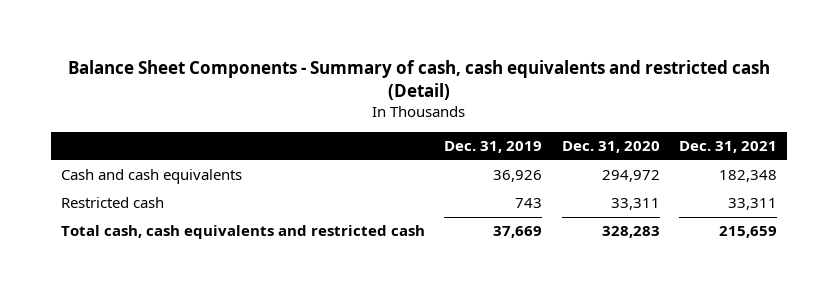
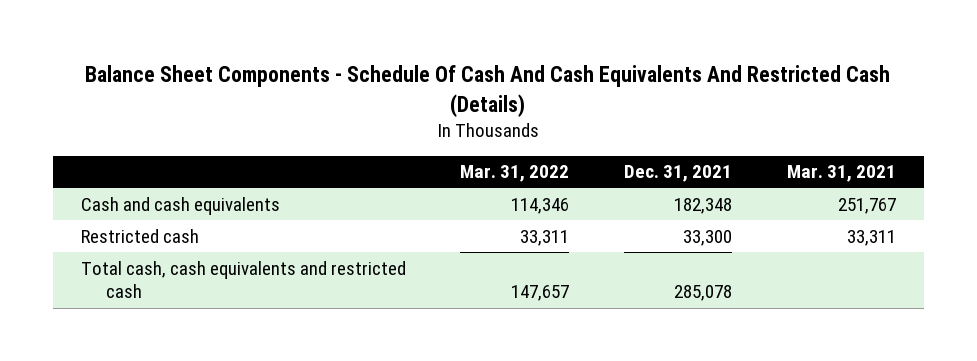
- Balance Sheet Components - Summary of cash, cash equivalents and restricted cash (Detail)
+ Balance Sheet Components - Schedule Of Cash And Cash Equivalents And Restricted Cash (Details)
- | Dec. 31, 2019 | Dec. 31, 2020 | Dec. 31, 2021
+ | Mar. 31, 2022 | Dec. 31, 2021 | Mar. 31, 2021
- Restricted cash | 743 | 33,311 | 33,311
- Total cash, cash equivalents and restricted cash | 37,669 | 328,283 | 215,659
+ Restricted cash | 33,311 | 33,300 | 33,311
+ Total cash, cash equivalents and restricted cash | 147,657 | 285,078 |

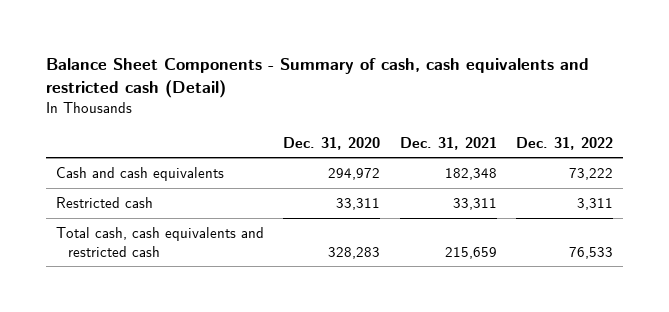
- Balance Sheet Components - Schedule Of Cash And Cash Equivalents And Restricted Cash (Details)
+ Balance Sheet Components - Summary of cash, cash equivalents and restricted cash (Detail)
- | Mar. 31, 2022 | Dec. 31, 2021 | Mar. 31, 2021
+ | Dec. 31, 2020 | Dec. 31, 2021 | Dec. 31, 2022
- Restricted cash | 33,311 | 33,300 | 33,311
- Total cash, cash equivalents and restricted cash | 147,657 | 285,078 |
+ Restricted cash | 33,311 | 33,311 | 3,311
+ Total cash, cash equivalents and restricted cash | 328,283 | 215,659 | 76,533

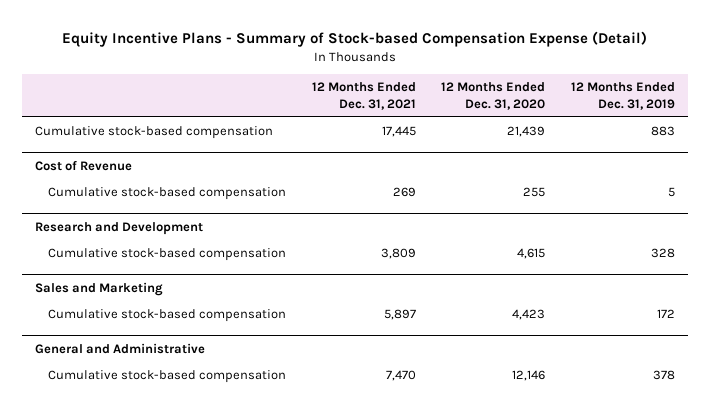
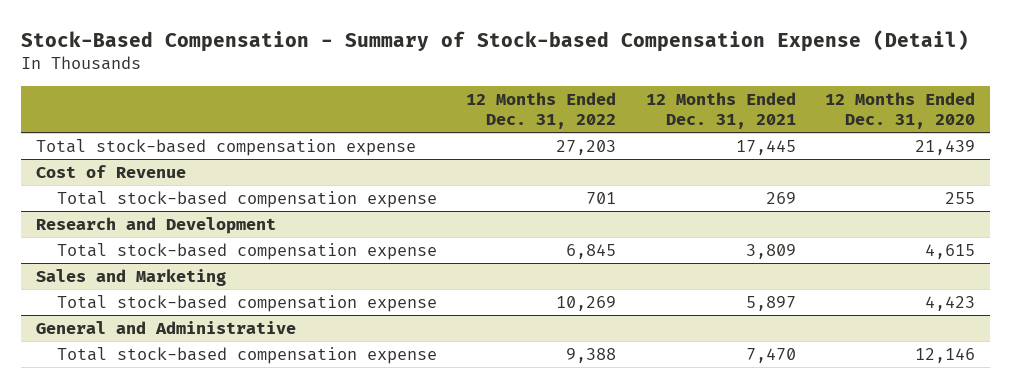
- Equity Incentive Plans - Summary of Stock-based Compensation Expense (Detail)
+ Stock-Based Compensation - Summary of Stock-based Compensation Expense (Detail)
- | 12 Months Ended Dec. 31, 2021 | 12 Months Ended Dec. 31, 2020 | 12 Months Ended Dec. 31, 2019
+ | 12 Months Ended Dec. 31, 2022 | 12 Months Ended Dec. 31, 2021 | 12 Months Ended Dec. 31, 2020
- Cumulative stock-based compensation | 17,445 | 21,439 | 883
+ Total stock-based compensation expense | 27,203 | 17,445 | 21,439
@ Cost of Revenue
- Cumulative stock-based compensation | 269 | 255 | 5
+ Total stock-based compensation expense | 701 | 269 | 255
@ Research and Development
- Cumulative stock-based compensation | 3,809 | 4,615 | 328
+ Total stock-based compensation expense | 6,845 | 3,809 | 4,615
@ Sales and Marketing
- Cumulative stock-based compensation | 5,897 | 4,423 | 172
+ Total stock-based compensation expense | 10,269 | 5,897 | 4,423
@ General and Administrative
- Cumulative stock-based compensation | 7,470 | 12,146 | 378
+ Total stock-based compensation expense | 9,388 | 7,470 | 12,146

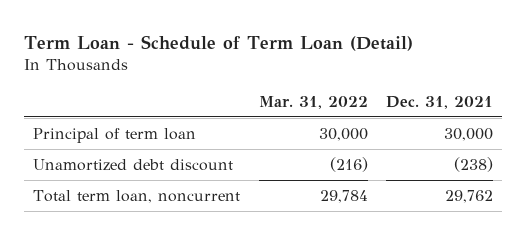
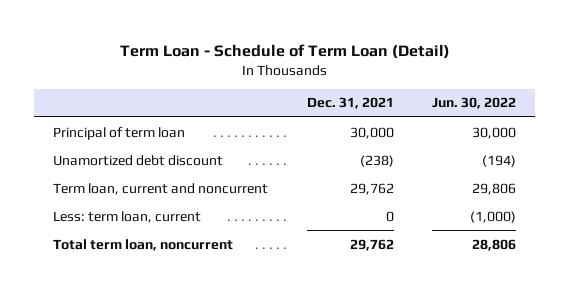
- | Mar. 31, 2022 | Dec. 31, 2021
+ | Dec. 31, 2021 | Jun. 30, 2022
+ Term loan, current and noncurrent | 29,762 | 29,806
+ Less: term loan, current | 0 | (1,000)

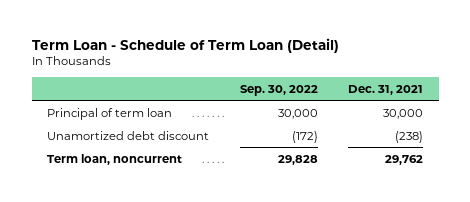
- | Dec. 31, 2021 | Jun. 30, 2022
+ | Sep. 30, 2022 | Dec. 31, 2021
- Term loan, current and noncurrent | 29,762 | 29,806
- Less: term loan, current | 0 | (1,000)
- Total term loan, noncurrent | 29,762 | 28,806
+ Term loan, noncurrent | 29,828 | 29,762

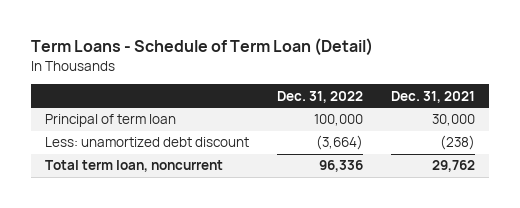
- Term Loan - Schedule of Term Loan (Detail)
+ Term Loans - Schedule of Term Loan (Detail)
- | Sep. 30, 2022 | Dec. 31, 2021
+ | Dec. 31, 2022 | Dec. 31, 2021
- Unamortized debt discount | (172) | (238)
- Term loan, noncurrent | 29,828 | 29,762
+ Less: unamortized debt discount | (3,664) | (238)
+ Total term loan, noncurrent | 96,336 | 29,762

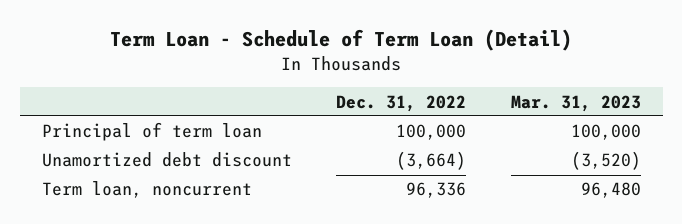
- Term Loans - Schedule of Term Loan (Detail)
+ Term Loan - Schedule of Term Loan (Detail)
- | Dec. 31, 2022 | Dec. 31, 2021
+ | Dec. 31, 2022 | Mar. 31, 2023
- Less: unamortized debt discount | (3,664) | (238)
- Total term loan, noncurrent | 96,336 | 29,762
+ Unamortized debt discount | (3,664) | (3,520)
+ Term loan, noncurrent | 96,336 | 96,480

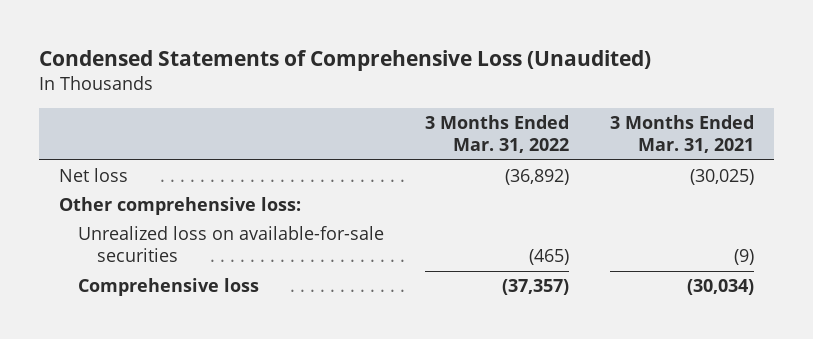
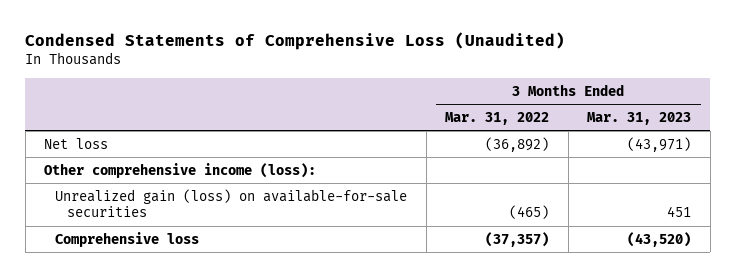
- | 3 Months Ended Mar. 31, 2022 | 3 Months Ended Mar. 31, 2021
+ | 3 Months Ended Mar. 31, 2022 | 3 Months Ended Mar. 31, 2023
- Other comprehensive loss:
- Unrealized loss on available-for-sale securities | (465) | (9)
+ Other comprehensive income (loss):
+ Unrealized gain (loss) on available-for-sale securities | (465) | 451

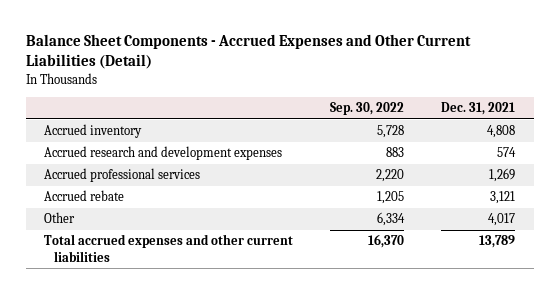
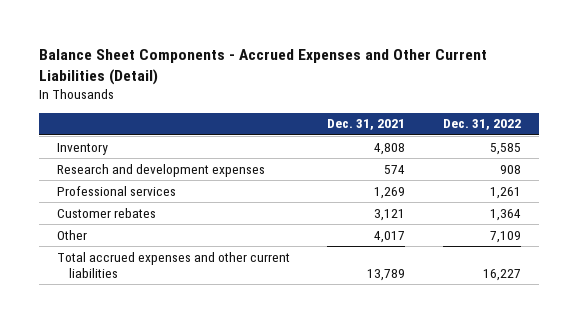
- | Sep. 30, 2022 | Dec. 31, 2021
+ | Dec. 31, 2021 | Dec. 31, 2022
- Accrued inventory | 5,728 | 4,808
- Accrued research and development expenses | 883 | 574
- Accrued professional services | 2,220 | 1,269
- Accrued rebate | 1,205 | 3,121
+ Inventory | 4,808 | 5,585
+ Research and development expenses | 574 | 908
+ Professional services | 1,269 | 1,261
+ Customer rebates | 3,121 | 1,364

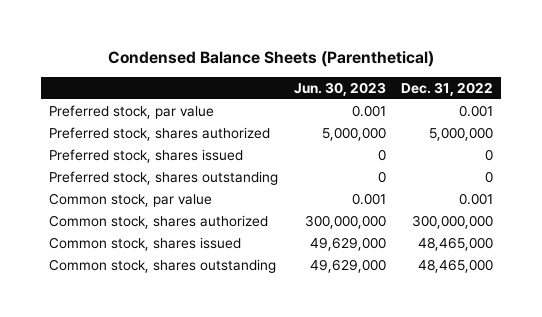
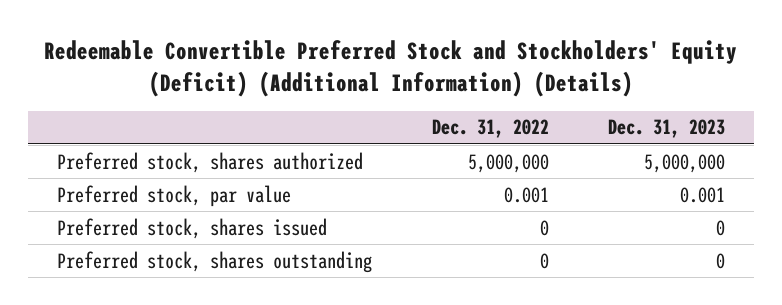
- Condensed Balance Sheets (Parenthetical)
+ Redeemable Convertible Preferred Stock and Stockholders' Equity (Deficit) (Additional Information) (Details)
- | Jun. 30, 2023 | Dec. 31, 2022
+ | Dec. 31, 2022 | Dec. 31, 2023
moved down: Preferred stock, par value | 0.001 | 0.001
- Common stock, par value | 0.001 | 0.001
- Common stock, shares authorized | 300,000,000 | 300,000,000
- Common stock, shares issued | 49,629,000 | 48,465,000
- Common stock, shares outstanding | 49,629,000 | 48,465,000

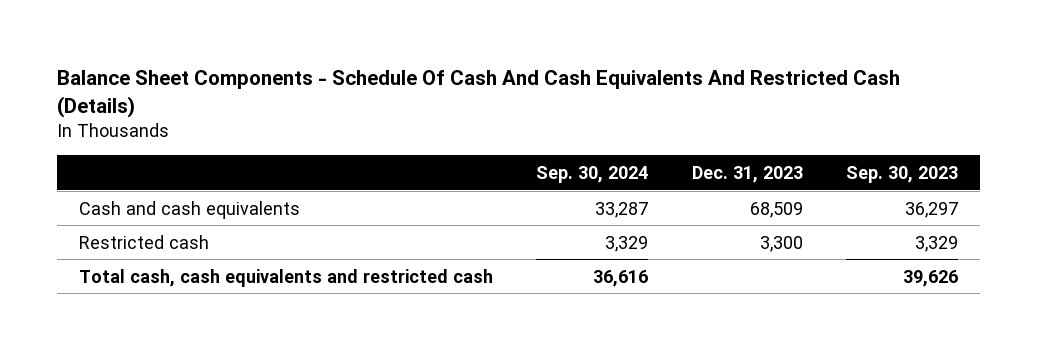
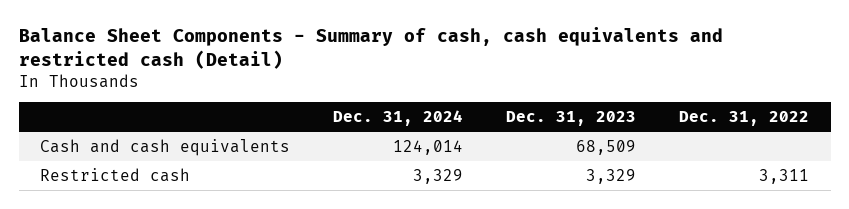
- Balance Sheet Components - Schedule Of Cash And Cash Equivalents And Restricted Cash (Details)
+ Balance Sheet Components - Summary of cash, cash equivalents and restricted cash (Detail)
- | Sep. 30, 2024 | Dec. 31, 2023 | Sep. 30, 2023
+ | Dec. 31, 2024 | Dec. 31, 2023 | Dec. 31, 2022
- Restricted cash | 3,329 | 3,300 | 3,329
- Total cash, cash equivalents and restricted cash | 36,616 | | 39,626
+ Restricted cash | 3,329 | 3,329 | 3,311

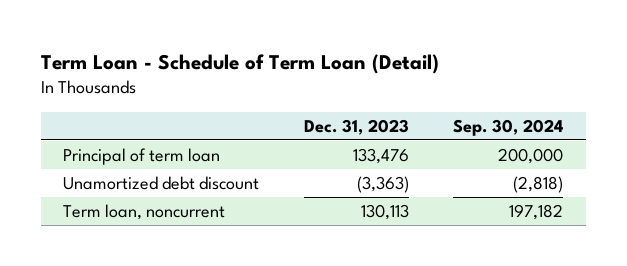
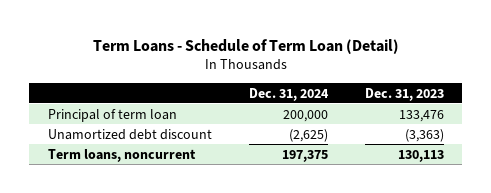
- Term Loan - Schedule of Term Loan (Detail)
+ Term Loans - Schedule of Term Loan (Detail)
- | Dec. 31, 2023 | Sep. 30, 2024
+ | Dec. 31, 2024 | Dec. 31, 2023
- Term loan, noncurrent | 130,113 | 197,182
+ Term loans, noncurrent | 197,375 | 130,113

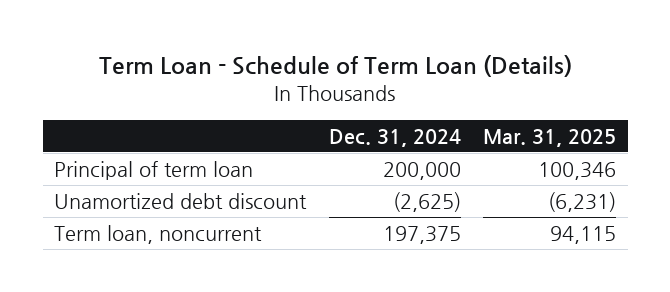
- Term Loans - Schedule of Term Loan (Detail)
+ Term Loan - Schedule of Term Loan (Details)
- | Dec. 31, 2024 | Dec. 31, 2023
+ | Dec. 31, 2024 | Mar. 31, 2025
- Term loans, noncurrent | 197,375 | 130,113
+ Term loan, noncurrent | 197,375 | 94,115

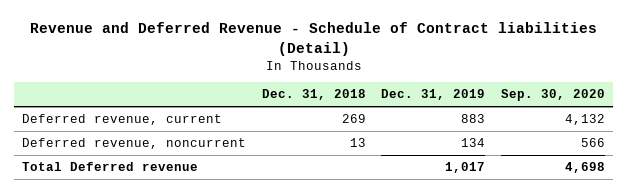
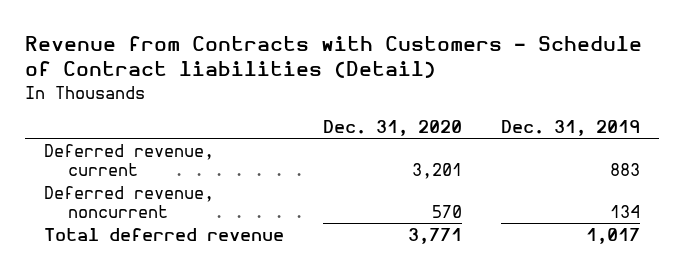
- Revenue and Deferred Revenue - Schedule of Contract liabilities (Detail)
+ Revenue from Contracts with Customers - Schedule of Contract liabilities (Detail)
- | Dec. 31, 2018 | Dec. 31, 2019 | Sep. 30, 2020
+ | Dec. 31, 2020 | Dec. 31, 2019
- Total Deferred revenue | | 1,017 | 4,698
+ Total deferred revenue | 3,771 | 1,017

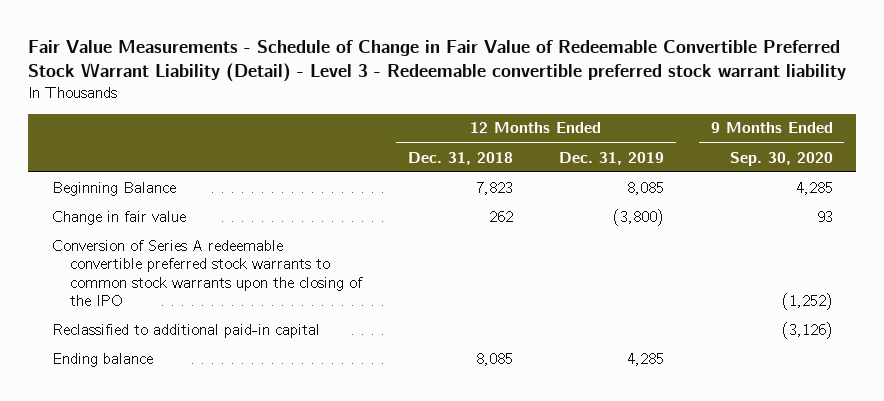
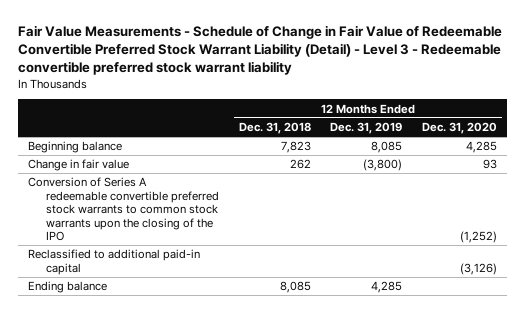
- | 12 Months Ended Dec. 31, 2018 | 12 Months Ended Dec. 31, 2019 | 9 Months Ended Sep. 30, 2020
+ | 12 Months Ended Dec. 31, 2018 | 12 Months Ended Dec. 31, 2019 | 12 Months Ended Dec. 31, 2020
- Beginning Balance | 7,823 | 8,085 | 4,285
+ Beginning balance | 7,823 | 8,085 | 4,285

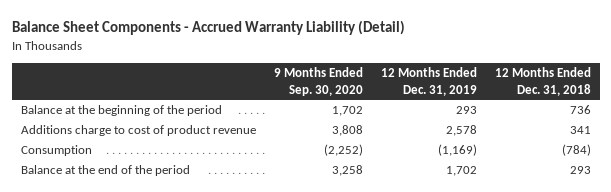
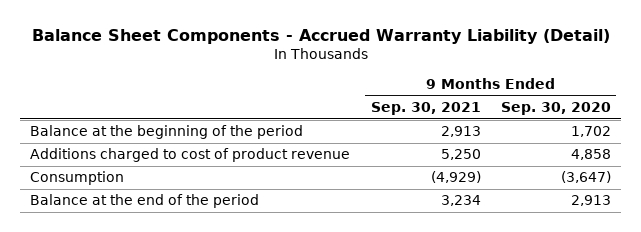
- | 9 Months Ended Sep. 30, 2020 | 12 Months Ended Dec. 31, 2019 | 12 Months Ended Dec. 31, 2018
+ | 9 Months Ended Sep. 30, 2021 | 9 Months Ended Sep. 30, 2020
- Additions charge to cost of product revenue | 3,808 | 2,578 | 341
- Consumption | (2,252) | (1,169) | (784)
- Balance at the end of the period | 3,258 | 1,702 | 293
+ Additions charged to cost of product revenue | 5,250 | 4,858
+ Consumption | (4,929) | (3,647)
+ Balance at the end of the period | 3,234 | 2,913

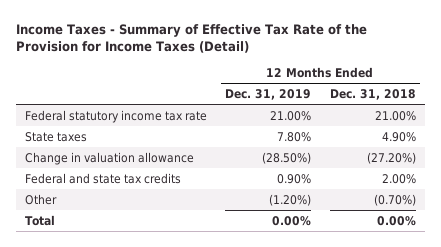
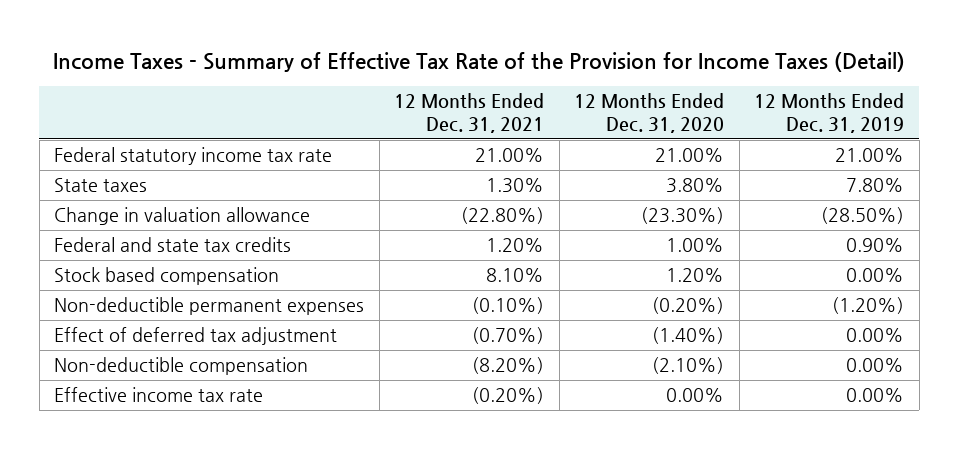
- | 12 Months Ended Dec. 31, 2019 | 12 Months Ended Dec. 31, 2018
+ | 12 Months Ended Dec. 31, 2021 | 12 Months Ended Dec. 31, 2020 | 12 Months Ended Dec. 31, 2019
- Other | (1.20%) | (0.70%)
- Total | 0.00% | 0.00%
+ Stock based compensation | 8.10% | 1.20% | 0.00%
+ Non-deductible permanent expenses | (0.10%) | (0.20%) | (1.20%)
+ Effect of deferred tax adjustment | (0.70%) | (1.40%) | 0.00%
+ Non-deductible compensation | (8.20%) | (2.10%) | 0.00%
+ Effective income tax rate | (0.20%) | 0.00% | 0.00%

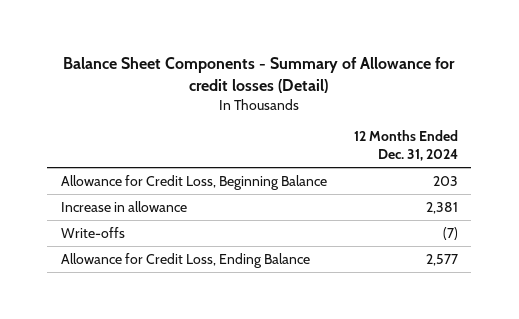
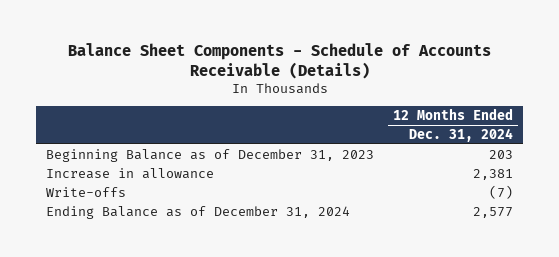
- Balance Sheet Components - Summary of Allowance for credit losses (Detail)
+ Balance Sheet Components - Schedule of Accounts Receivable (Details)
- Allowance for Credit Loss, Beginning Balance | 203
+ Beginning Balance as of December 31, 2023 | 203
- Allowance for Credit Loss, Ending Balance | 2,577
+ Ending Balance as of December 31, 2024 | 2,577

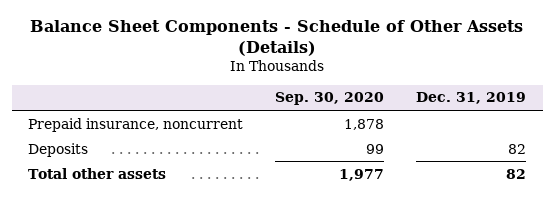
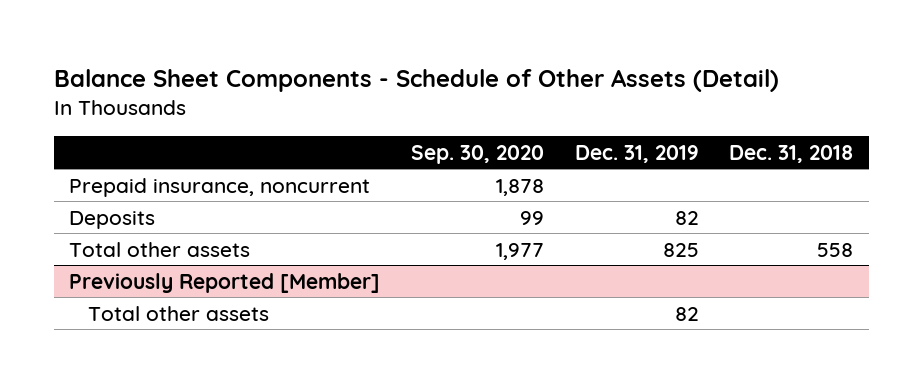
- Balance Sheet Components - Schedule of Other Assets (Details)
+ Balance Sheet Components - Schedule of Other Assets (Detail)
- | Sep. 30, 2020 | Dec. 31, 2019
+ | Sep. 30, 2020 | Dec. 31, 2019 | Dec. 31, 2018
- Total other assets | 1,977 | 82
+ Total other assets | 1,977 | 825 | 558
+ Previously Reported [Member]
+ Total other assets | | 82 |

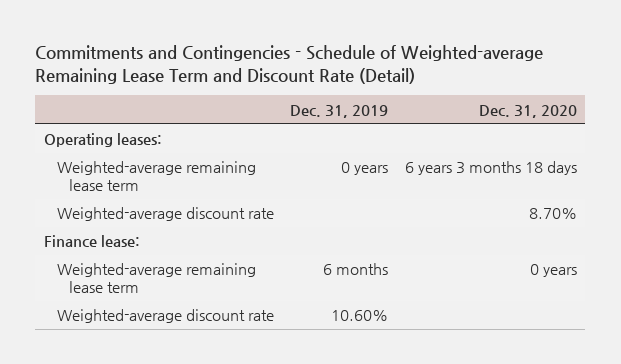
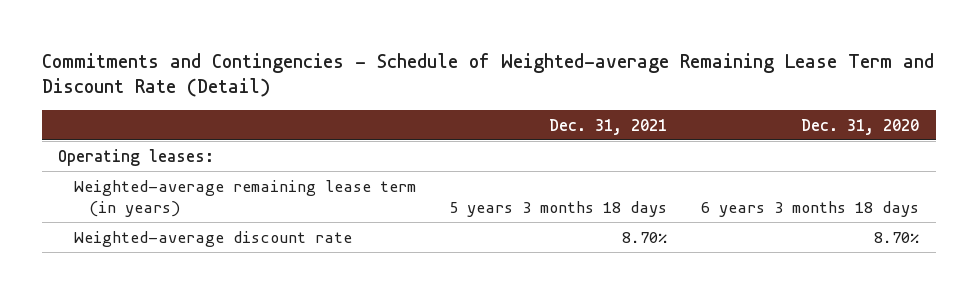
- | Dec. 31, 2019 | Dec. 31, 2020
+ | Dec. 31, 2021 | Dec. 31, 2020
- Weighted-average remaining lease term | 0 years | 6 years 3 months 18 days
+ Weighted-average remaining lease term (in years) | 5 years 3 months 18 days | 6 years 3 months 18 days
- Finance lease:
- Weighted-average remaining lease term | 6 months | 0 years
- Weighted-average discount rate | 10.60% |

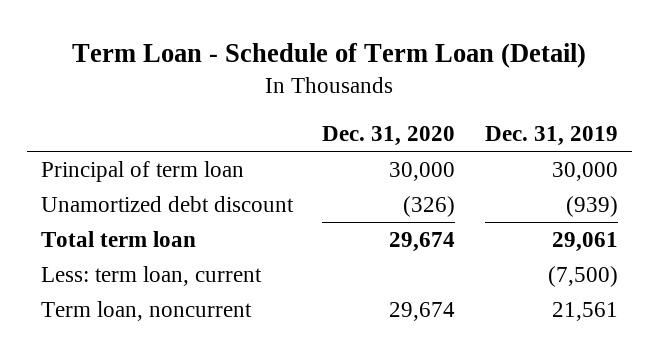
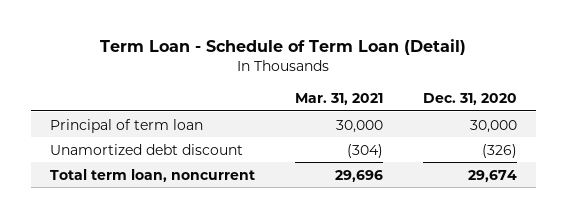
- | Dec. 31, 2020 | Dec. 31, 2019
+ | Mar. 31, 2021 | Dec. 31, 2020
- Total term loan | 29,674 | 29,061
- Less: term loan, current | | (7,500)
- Term loan, noncurrent | 29,674 | 21,561
+ Total term loan, noncurrent | 29,696 | 29,674

